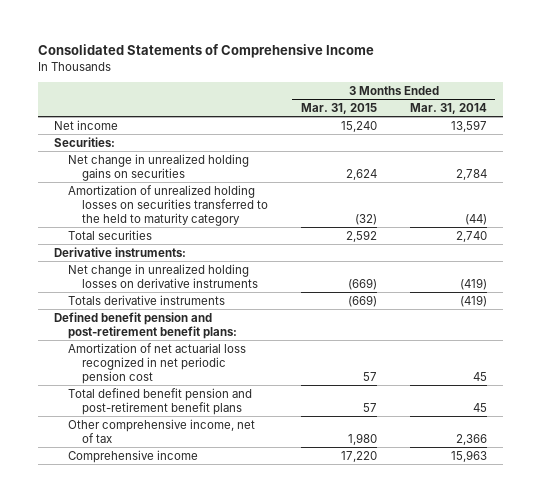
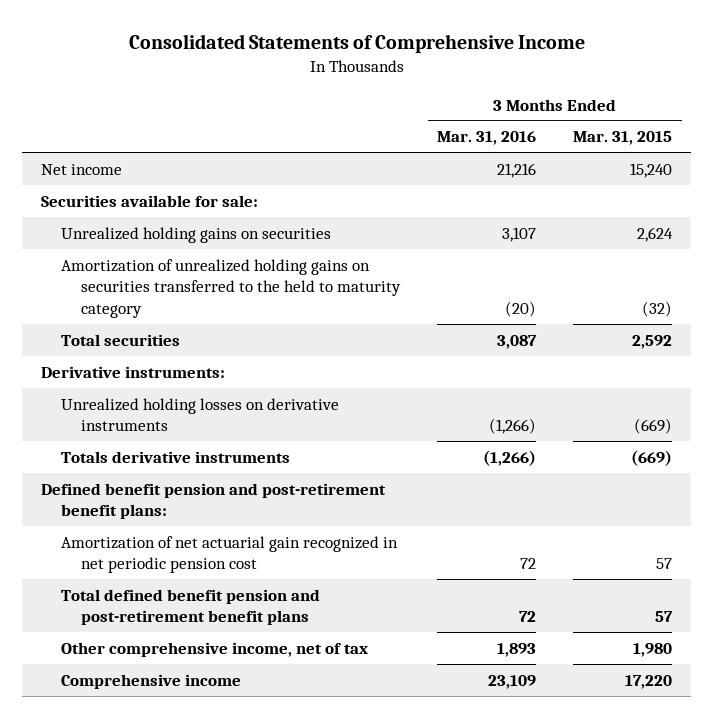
- | 3 Months Ended Mar. 31, 2015 | 3 Months Ended Mar. 31, 2014
+ | 3 Months Ended Mar. 31, 2016 | 3 Months Ended Mar. 31, 2015
- Securities:
- Net change in unrealized holding gains on securities | 2,624 | 2,784
- Amortization of unrealized holding losses on securities transferred to the held to maturity category | (32) | (44)
+ Securities available for sale:
+ Unrealized holding gains on securities | 3,107 | 2,624
+ Amortization of unrealized holding gains on securities transferred to the held to maturity category | (20) | (32)
- Net change in unrealized holding losses on derivative instruments | (669) | (419)
+ Unrealized holding losses on derivative instruments | (1,266) | (669)
- Amortization of net actuarial loss recognized in net periodic pension cost | 57 | 45
+ Amortization of net actuarial gain recognized in net periodic pension cost | 72 | 57

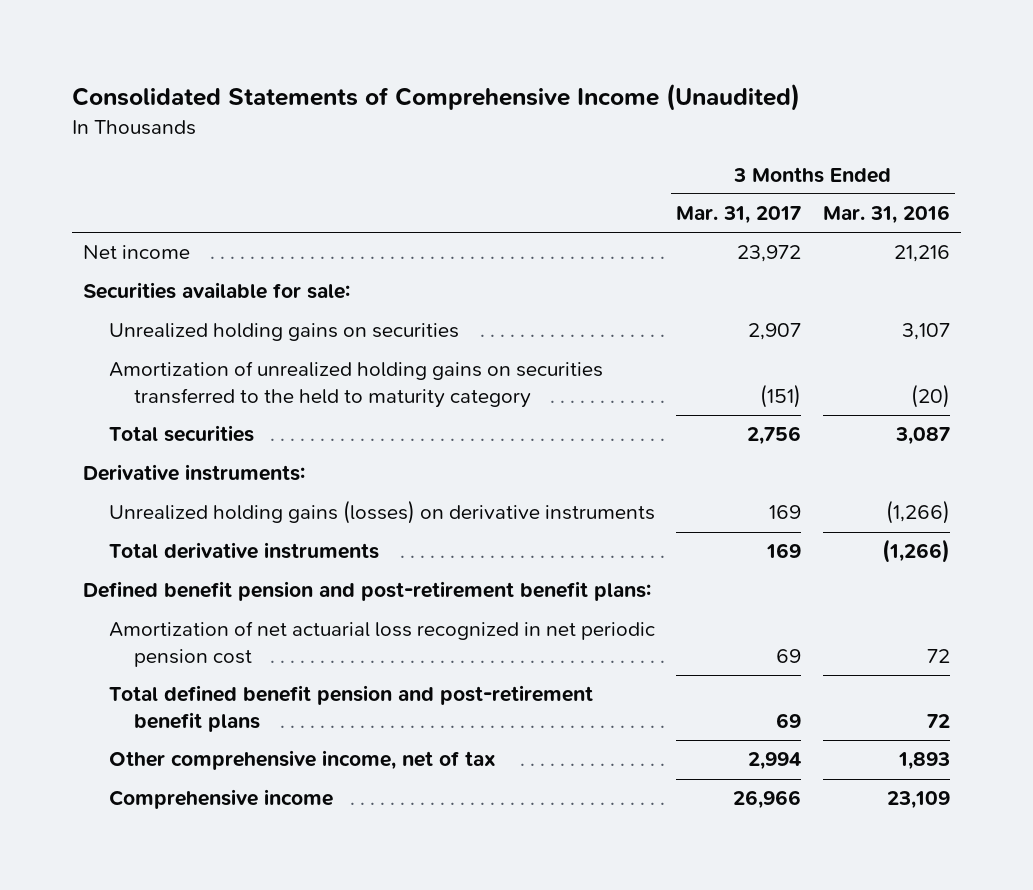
- Consolidated Statements of Comprehensive Income
+ Consolidated Statements of Comprehensive Income (Unaudited)
- | 3 Months Ended Mar. 31, 2016 | 3 Months Ended Mar. 31, 2015
+ | 3 Months Ended Mar. 31, 2017 | 3 Months Ended Mar. 31, 2016
- Unrealized holding losses on derivative instruments | (1,266) | (669)
- Totals derivative instruments | (1,266) | (669)
+ Unrealized holding gains (losses) on derivative instruments | 169 | (1,266)
+ Total derivative instruments | 169 | (1,266)
- Amortization of net actuarial gain recognized in net periodic pension cost | 72 | 57
+ Amortization of net actuarial loss recognized in net periodic pension cost | 69 | 72

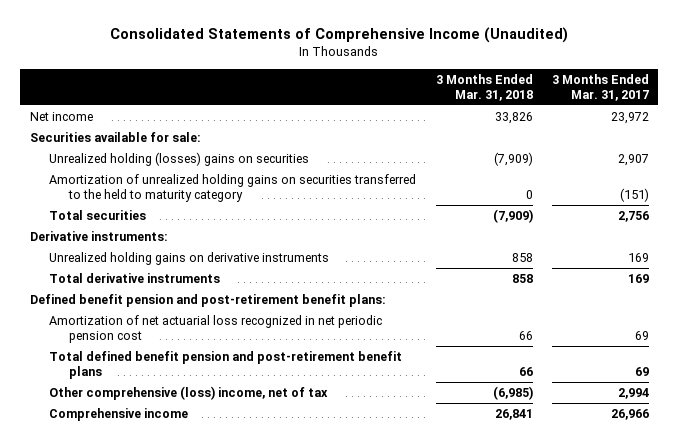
- | 3 Months Ended Mar. 31, 2017 | 3 Months Ended Mar. 31, 2016
+ | 3 Months Ended Mar. 31, 2018 | 3 Months Ended Mar. 31, 2017
- Unrealized holding gains on securities | 2,907 | 3,107
+ Unrealized holding (losses) gains on securities | (7,909) | 2,907
- Unrealized holding gains (losses) on derivative instruments | 169 | (1,266)
+ Unrealized holding gains on derivative instruments | 858 | 169
- Other comprehensive income, net of tax | 2,994 | 1,893
+ Other comprehensive (loss) income, net of tax | (6,985) | 2,994

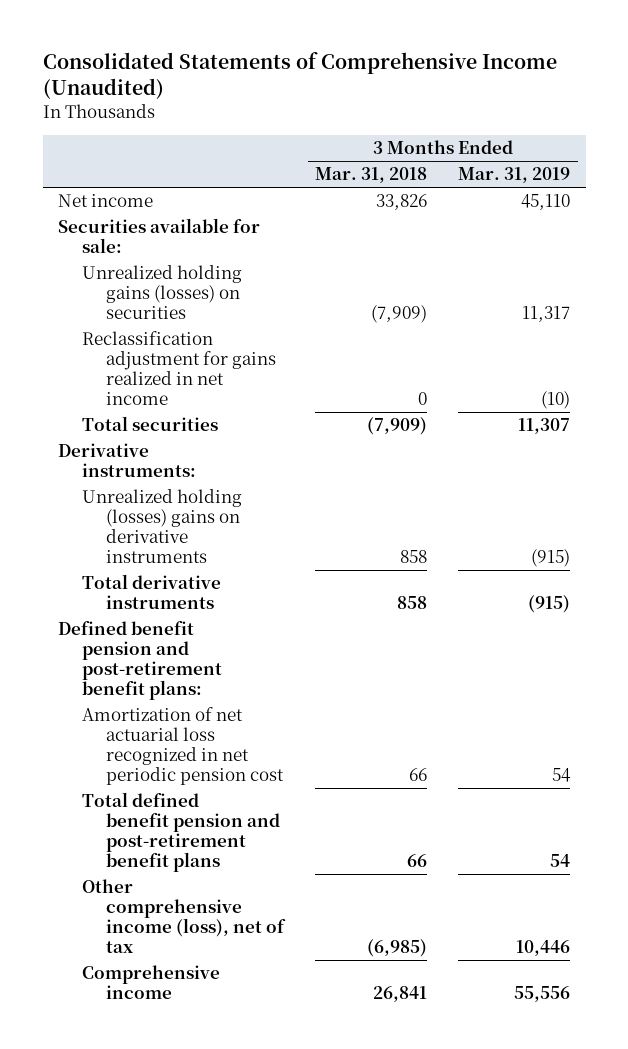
- | 3 Months Ended Mar. 31, 2018 | 3 Months Ended Mar. 31, 2017
+ | 3 Months Ended Mar. 31, 2018 | 3 Months Ended Mar. 31, 2019
- Unrealized holding (losses) gains on securities | (7,909) | 2,907
- Amortization of unrealized holding gains on securities transferred to the held to maturity category | 0 | (151)
+ Unrealized holding gains (losses) on securities | (7,909) | 11,317
+ Reclassification adjustment for gains realized in net income | 0 | (10)
- Unrealized holding gains on derivative instruments | 858 | 169
+ Unrealized holding (losses) gains on derivative instruments | 858 | (915)
- Other comprehensive (loss) income, net of tax | (6,985) | 2,994
+ Other comprehensive income (loss), net of tax | (6,985) | 10,446

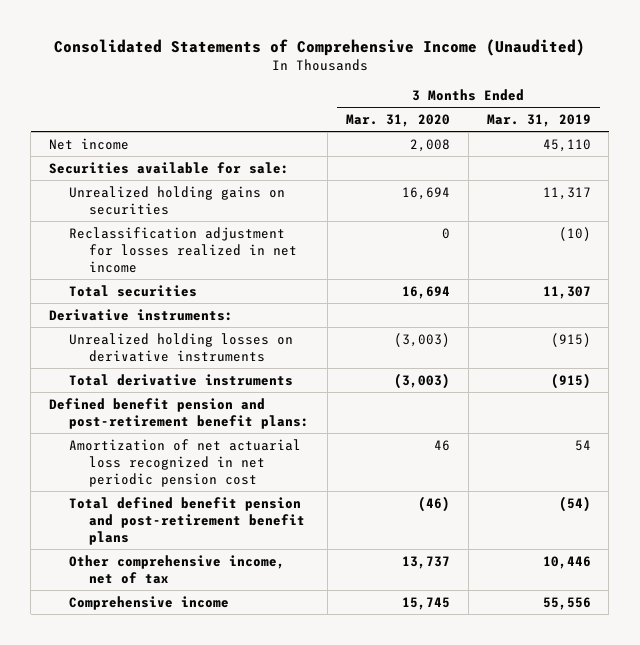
- | 3 Months Ended Mar. 31, 2018 | 3 Months Ended Mar. 31, 2019
+ | 3 Months Ended Mar. 31, 2020 | 3 Months Ended Mar. 31, 2019
- Unrealized holding gains (losses) on securities | (7,909) | 11,317
- Reclassification adjustment for gains realized in net income | 0 | (10)
+ Unrealized holding gains on securities | 16,694 | 11,317
+ Reclassification adjustment for losses realized in net income | 0 | (10)
- Unrealized holding (losses) gains on derivative instruments | 858 | (915)
+ Unrealized holding losses on derivative instruments | (3,003) | (915)
- Total defined benefit pension and post-retirement benefit plans | 66 | 54
- Other comprehensive income (loss), net of tax | (6,985) | 10,446
+ Total defined benefit pension and post-retirement benefit plans | (46) | (54)
+ Other comprehensive income, net of tax | 13,737 | 10,446

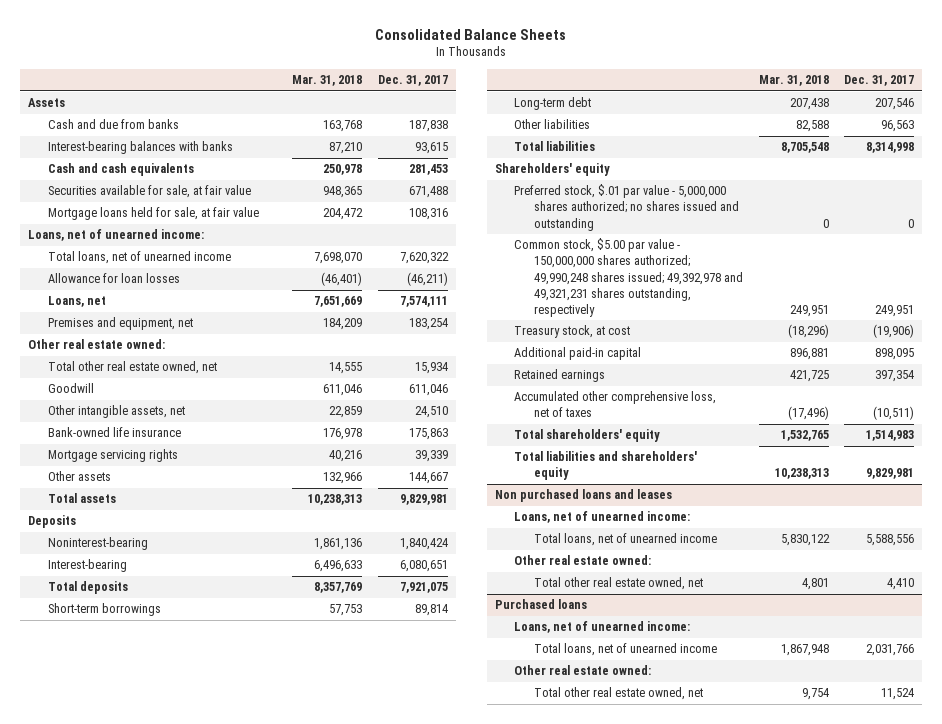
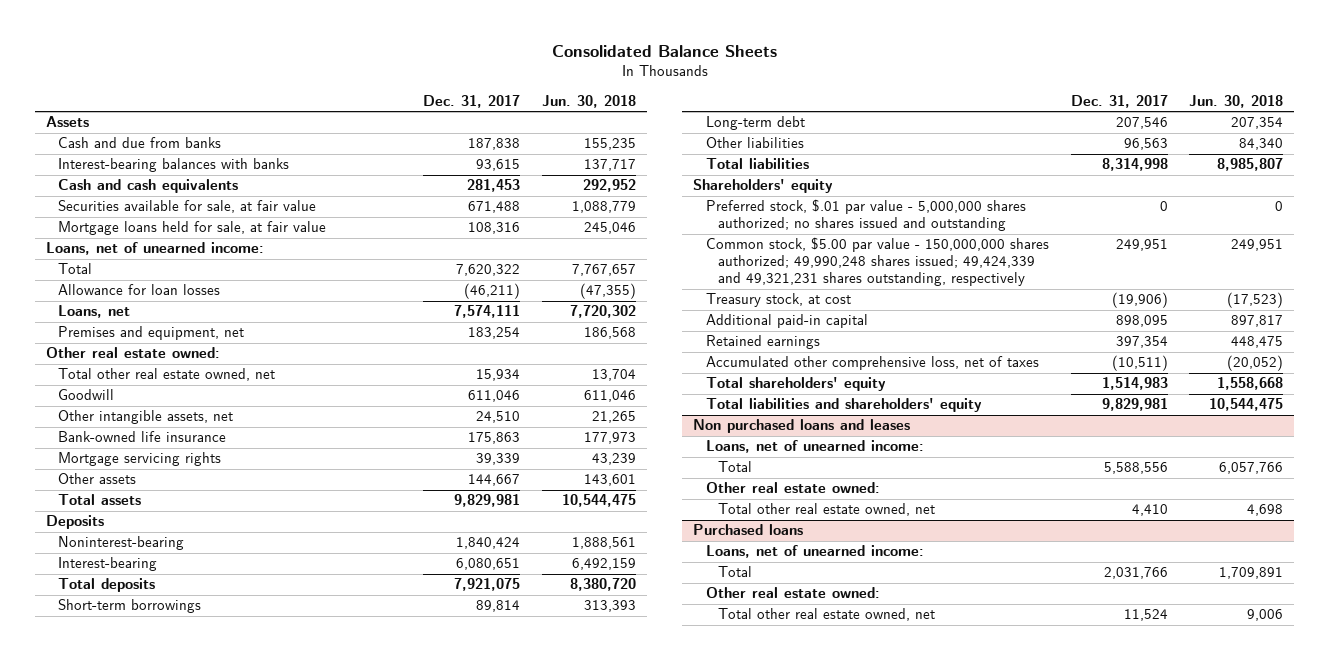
- | Mar. 31, 2018 | Dec. 31, 2017
+ | Dec. 31, 2017 | Jun. 30, 2018
- Total loans, net of unearned income | 7,698,070 | 7,620,322
+ Total | 7,620,322 | 7,767,657
- Common stock, $5.00 par value - 150,000,000 shares authorized; 49,990,248 shares issued; 49,392,978 and 49,321,231 shares outstanding, respectively | 249,951 | 249,951
+ Common stock, $5.00 par value - 150,000,000 shares authorized; 49,990,248 shares issued; 49,424,339 and 49,321,231 shares outstanding, respectively | 249,951 | 249,951
@ Non purchased loans and leases
- Total loans, net of unearned income | 5,830,122 | 5,588,556
+ Total | 5,588,556 | 6,057,766
@ Purchased loans
- Total loans, net of unearned income | 1,867,948 | 2,031,766
+ Total | 2,031,766 | 1,709,891

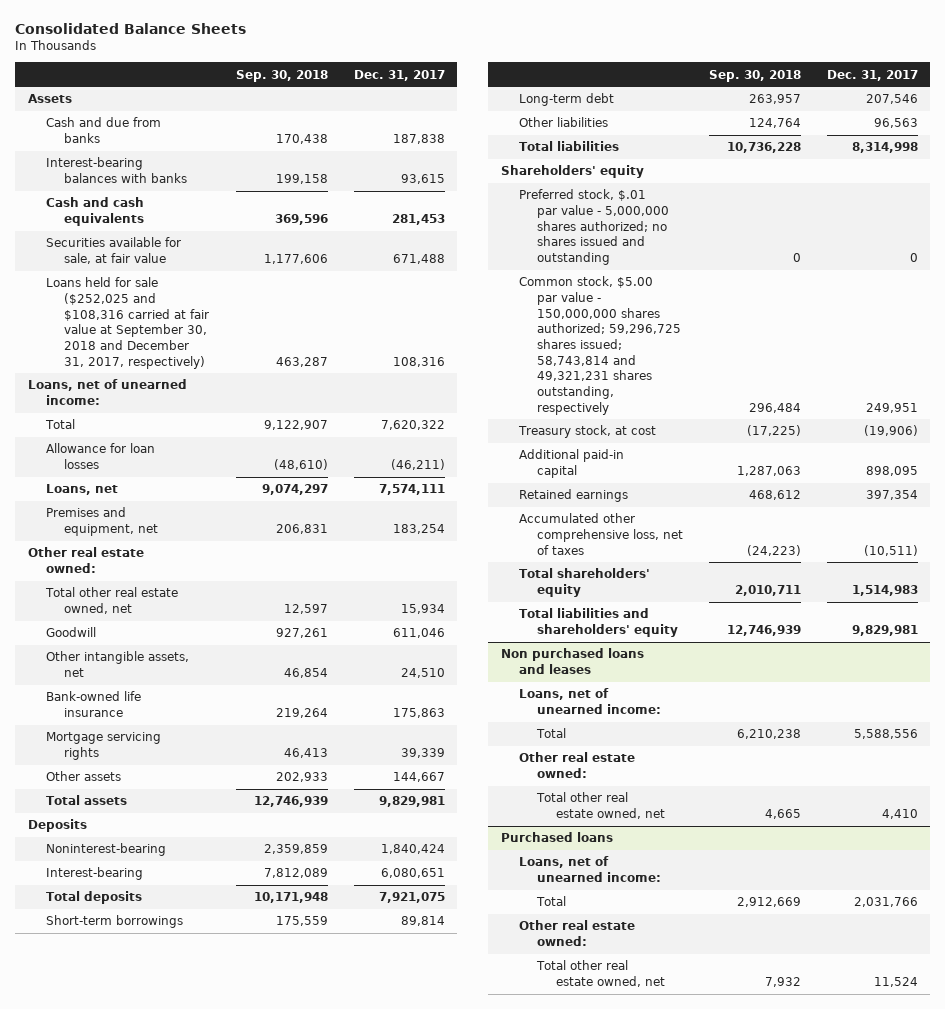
- | Dec. 31, 2017 | Jun. 30, 2018
+ | Sep. 30, 2018 | Dec. 31, 2017
- Mortgage loans held for sale, at fair value | 108,316 | 245,046
+ Loans held for sale ($252,025 and $108,316 carried at fair value at September 30, 2018 and December 31, 2017, respectively) | 463,287 | 108,316
- Common stock, $5.00 par value - 150,000,000 shares authorized; 49,990,248 shares issued; 49,424,339 and 49,321,231 shares outstanding, respectively | 249,951 | 249,951
+ Common stock, $5.00 par value - 150,000,000 shares authorized; 59,296,725 shares issued; 58,743,814 and 49,321,231 shares outstanding, respectively | 296,484 | 249,951

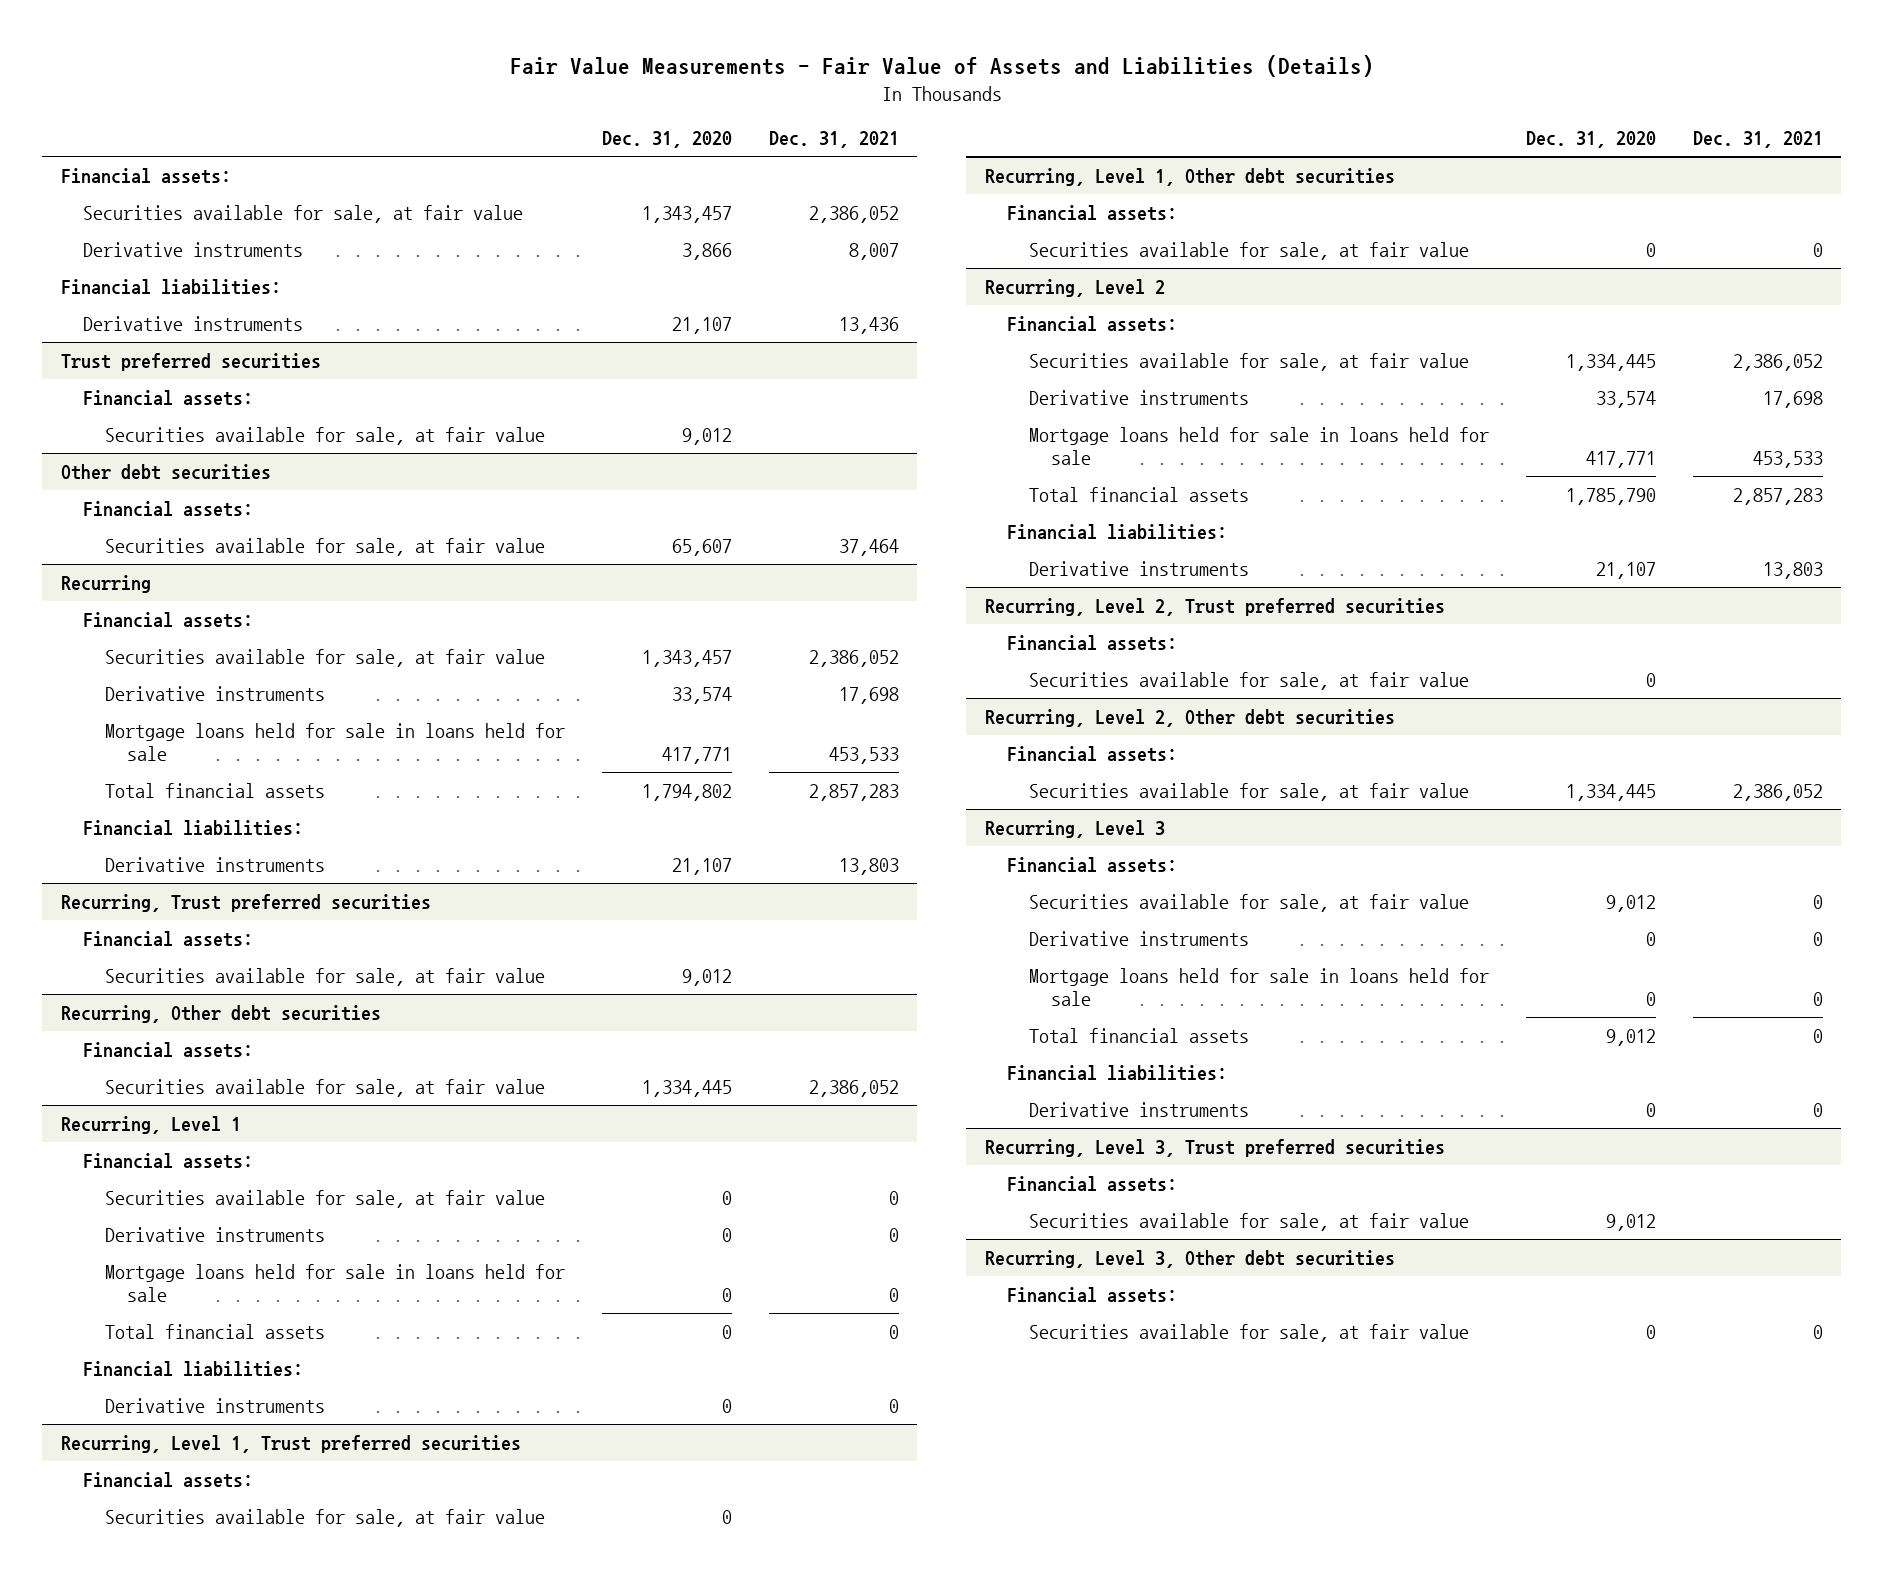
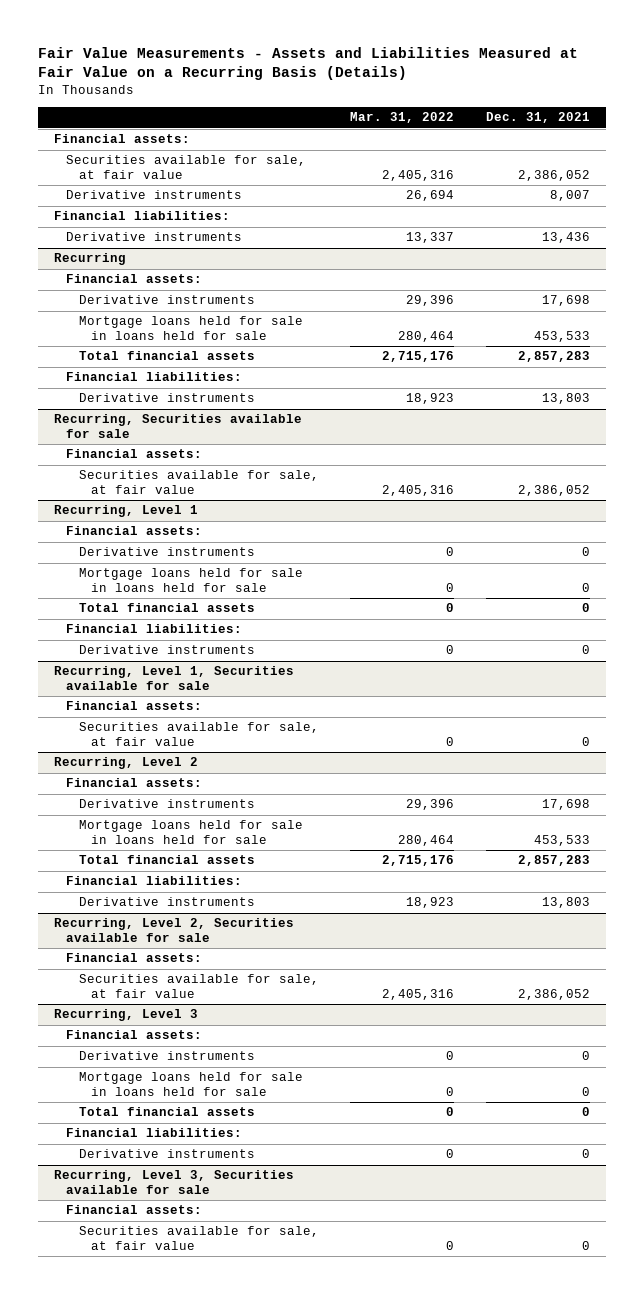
- Fair Value Measurements - Fair Value of Assets and Liabilities (Details)
+ Fair Value Measurements - Assets and Liabilities Measured at Fair Value on a Recurring Basis (Details)
- | Dec. 31, 2020 | Dec. 31, 2021
+ | Mar. 31, 2022 | Dec. 31, 2021
- Trust preferred securities
- Financial assets:
- Securities available for sale, at fair value | 9,012 |
- Other debt securities
- Financial assets:
- Securities available for sale, at fair value | 65,607 | 37,464
@ Recurring
- Securities available for sale, at fair value | 1,343,457 | 2,386,052
- Recurring, Trust preferred securities
- Financial assets:
- Securities available for sale, at fair value | 9,012 |
- Recurring, Other debt securities
+ Recurring, Securities available for sale
@ Recurring, Level 1
- Securities available for sale, at fair value | 0 | 0
- Recurring, Level 1, Trust preferred securities
- Financial assets:
- Securities available for sale, at fair value | 0 |
- Recurring, Level 1, Other debt securities
+ Recurring, Level 1, Securities available for sale
@ Recurring, Level 2
- Securities available for sale, at fair value | 1,334,445 | 2,386,052
- Recurring, Level 2, Trust preferred securities
- Financial assets:
- Securities available for sale, at fair value | 0 |
- Recurring, Level 2, Other debt securities
+ Recurring, Level 2, Securities available for sale
@ Recurring, Level 3
- Securities available for sale, at fair value | 9,012 | 0
- Recurring, Level 3, Trust preferred securities
- Financial assets:
- Securities available for sale, at fair value | 9,012 |
- Recurring, Level 3, Other debt securities
+ Recurring, Level 3, Securities available for sale

